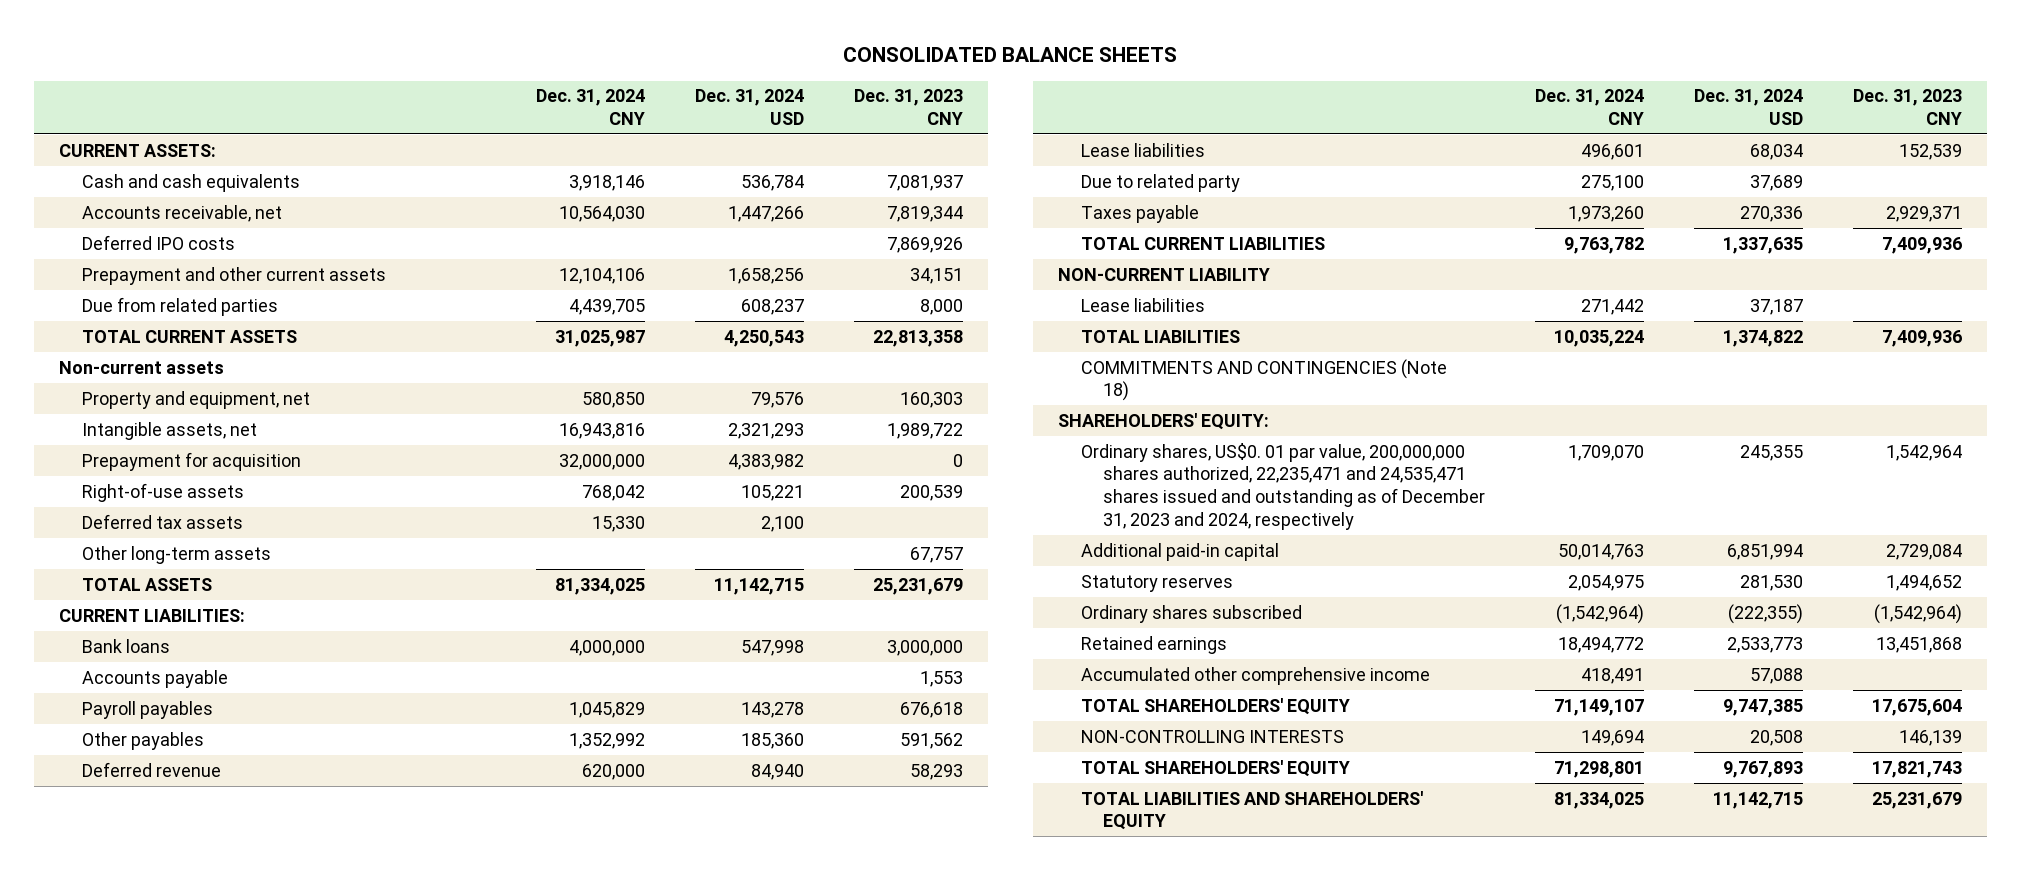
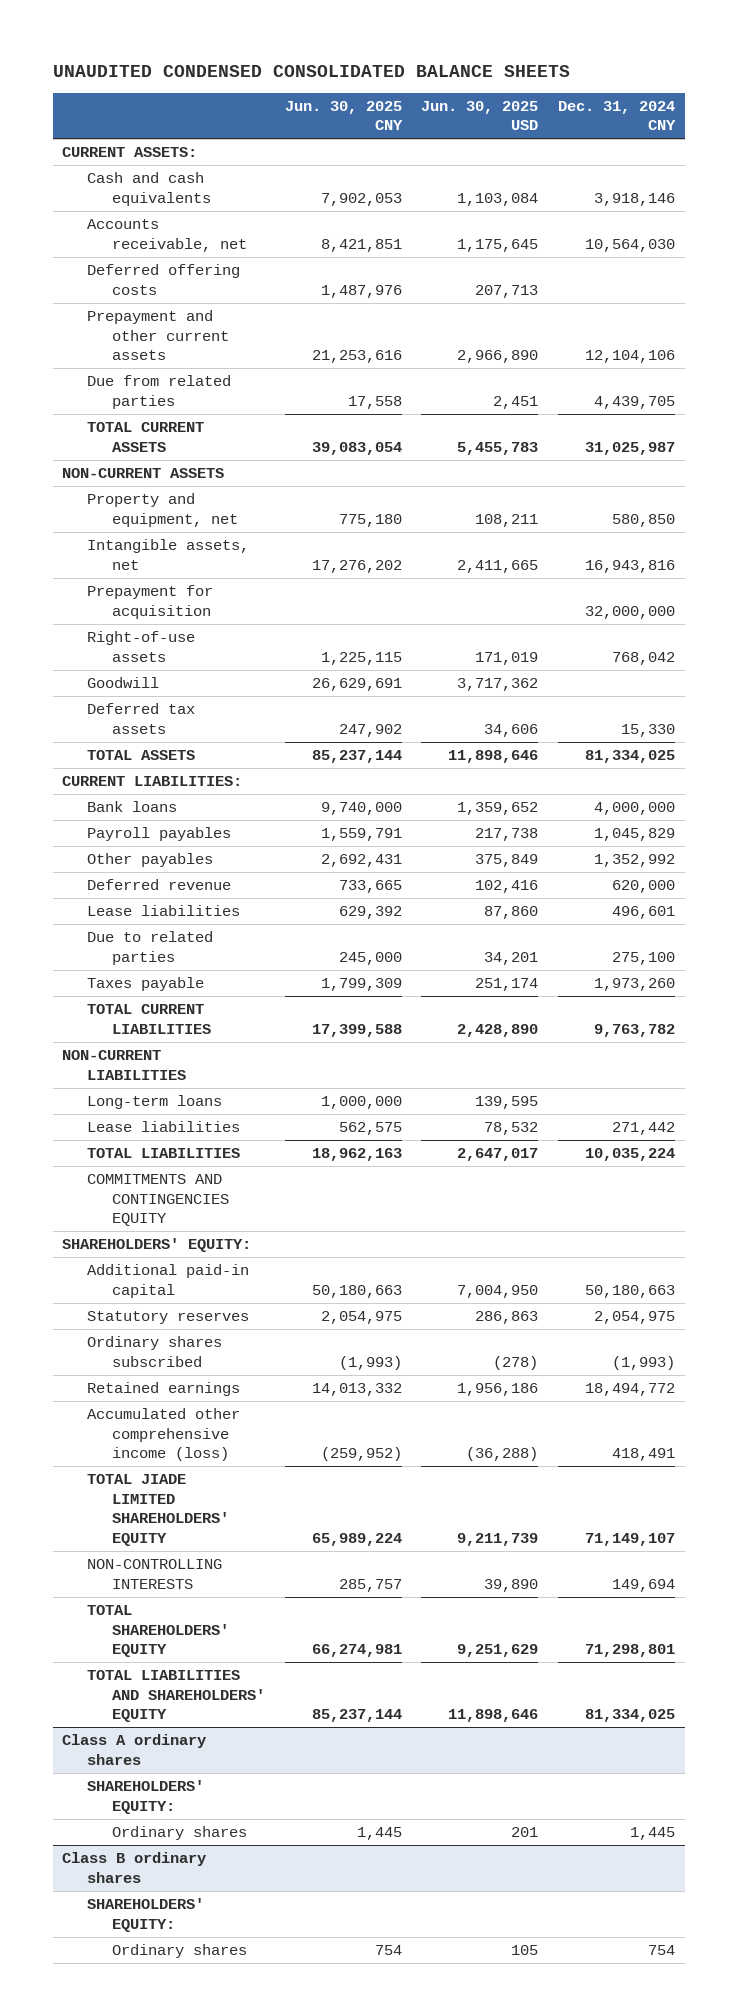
- CONSOLIDATED BALANCE SHEETS
+ UNAUDITED CONDENSED CONSOLIDATED BALANCE SHEETS
- | Dec. 31, 2024 CNY | Dec. 31, 2024 USD | Dec. 31, 2023 CNY
+ | Jun. 30, 2025 CNY | Jun. 30, 2025 USD | Dec. 31, 2024 CNY
- Deferred IPO costs | | | 7,869,926
+ Deferred offering costs | 1,487,976 | 207,713 |
- Non-current assets
+ NON-CURRENT ASSETS
+ Goodwill | 26,629,691 | 3,717,362 |
- Other long-term assets | | | 67,757
- Accounts payable | | | 1,553
- Due to related party | 275,100 | 37,689 |
+ Due to related parties | 245,000 | 34,201 | 275,100
- NON-CURRENT LIABILITY
+ NON-CURRENT LIABILITIES
+ Long-term loans | 1,000,000 | 139,595 |
- COMMITMENTS AND CONTINGENCIES (Note 18)
+ COMMITMENTS AND CONTINGENCIES EQUITY
- Ordinary shares, US$0. 01 par value, 200,000,000 shares authorized, 22,235,471 and 24,535,471 shares issued and outstanding as of December 31, 2023 and 2024, respectively | 1,709,070 | 245,355 | 1,542,964
- Additional paid-in capital | 50,014,763 | 6,851,994 | 2,729,084
+ Additional paid-in capital | 50,180,663 | 7,004,950 | 50,180,663
- Ordinary shares subscribed | (1,542,964) | (222,355) | (1,542,964)
+ Ordinary shares subscribed | (1,993) | (278) | (1,993)
- Accumulated other comprehensive income | 418,491 | 57,088 |
- TOTAL SHAREHOLDERS' EQUITY | 71,149,107 | 9,747,385 | 17,675,604
+ Accumulated other comprehensive income (loss) | (259,952) | (36,288) | 418,491
+ TOTAL JIADE LIMITED SHAREHOLDERS' EQUITY | 65,989,224 | 9,211,739 | 71,149,107
+ Class A ordinary shares
+ SHAREHOLDERS' EQUITY:
+ Ordinary shares | 1,445 | 201 | 1,445
+ Class B ordinary shares
+ SHAREHOLDERS' EQUITY:
+ Ordinary shares | 754 | 105 | 754

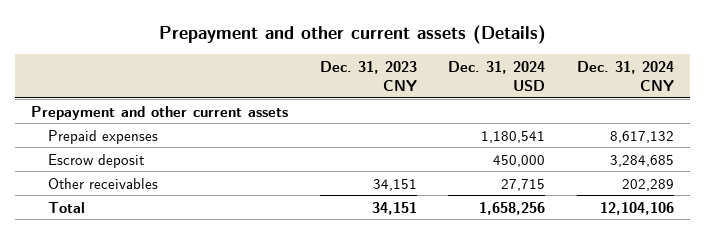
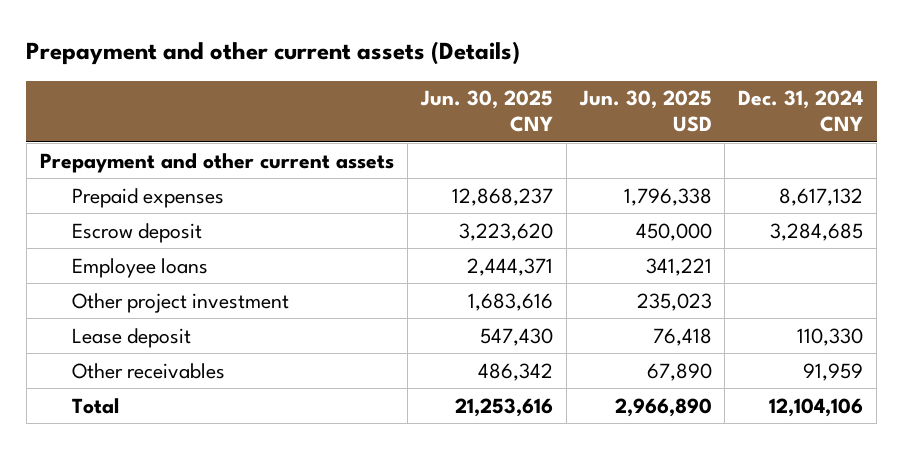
- | Dec. 31, 2023 CNY | Dec. 31, 2024 USD | Dec. 31, 2024 CNY
+ | Jun. 30, 2025 CNY | Jun. 30, 2025 USD | Dec. 31, 2024 CNY
- Other receivables | 34,151 | 27,715 | 202,289
+ Employee loans | 2,444,371 | 341,221 |
+ Other project investment | 1,683,616 | 235,023 |
+ Lease deposit | 547,430 | 76,418 | 110,330
+ Other receivables | 486,342 | 67,890 | 91,959

